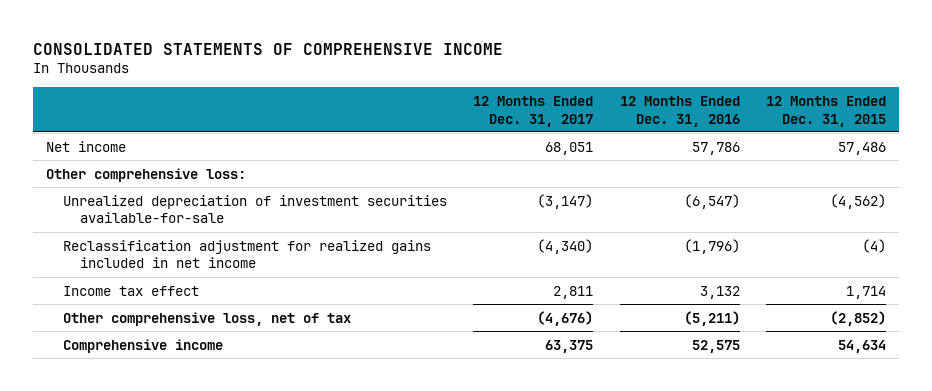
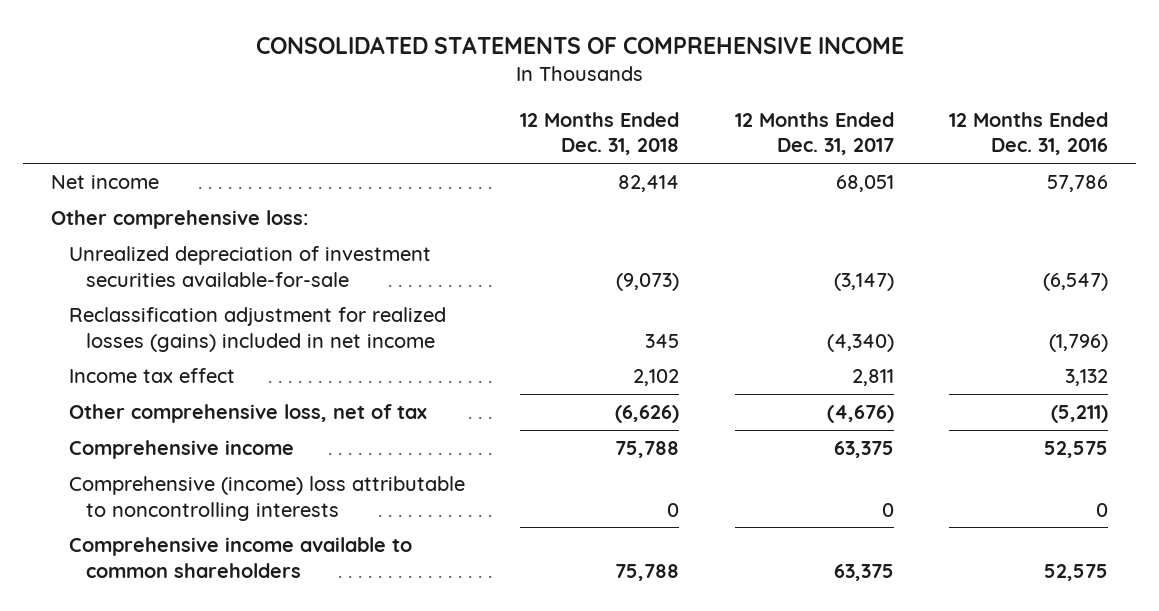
- | 12 Months Ended Dec. 31, 2017 | 12 Months Ended Dec. 31, 2016 | 12 Months Ended Dec. 31, 2015
+ | 12 Months Ended Dec. 31, 2018 | 12 Months Ended Dec. 31, 2017 | 12 Months Ended Dec. 31, 2016
- Reclassification adjustment for realized gains included in net income | (4,340) | (1,796) | (4)
+ Reclassification adjustment for realized losses (gains) included in net income | 345 | (4,340) | (1,796)
+ Comprehensive (income) loss attributable to noncontrolling interests | 0 | 0 | 0
+ Comprehensive income available to common shareholders | 75,788 | 63,375 | 52,575

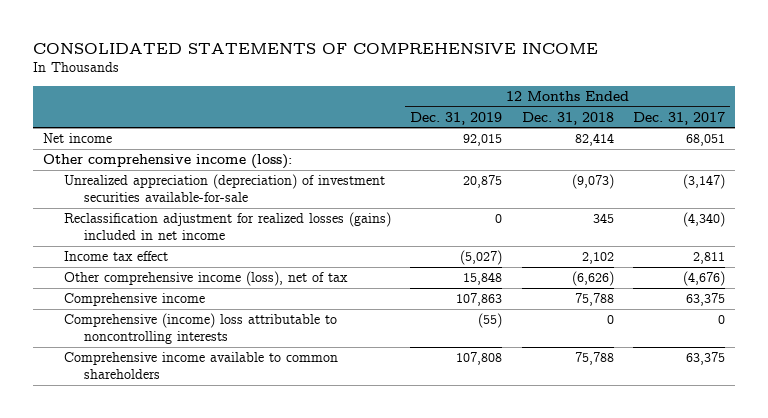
- | 12 Months Ended Dec. 31, 2018 | 12 Months Ended Dec. 31, 2017 | 12 Months Ended Dec. 31, 2016
+ | 12 Months Ended Dec. 31, 2019 | 12 Months Ended Dec. 31, 2018 | 12 Months Ended Dec. 31, 2017
- Other comprehensive loss:
- Unrealized depreciation of investment securities available-for-sale | (9,073) | (3,147) | (6,547)
+ Other comprehensive income (loss):
+ Unrealized appreciation (depreciation) of investment securities available-for-sale | 20,875 | (9,073) | (3,147)
- Other comprehensive loss, net of tax | (6,626) | (4,676) | (5,211)
+ Other comprehensive income (loss), net of tax | 15,848 | (6,626) | (4,676)

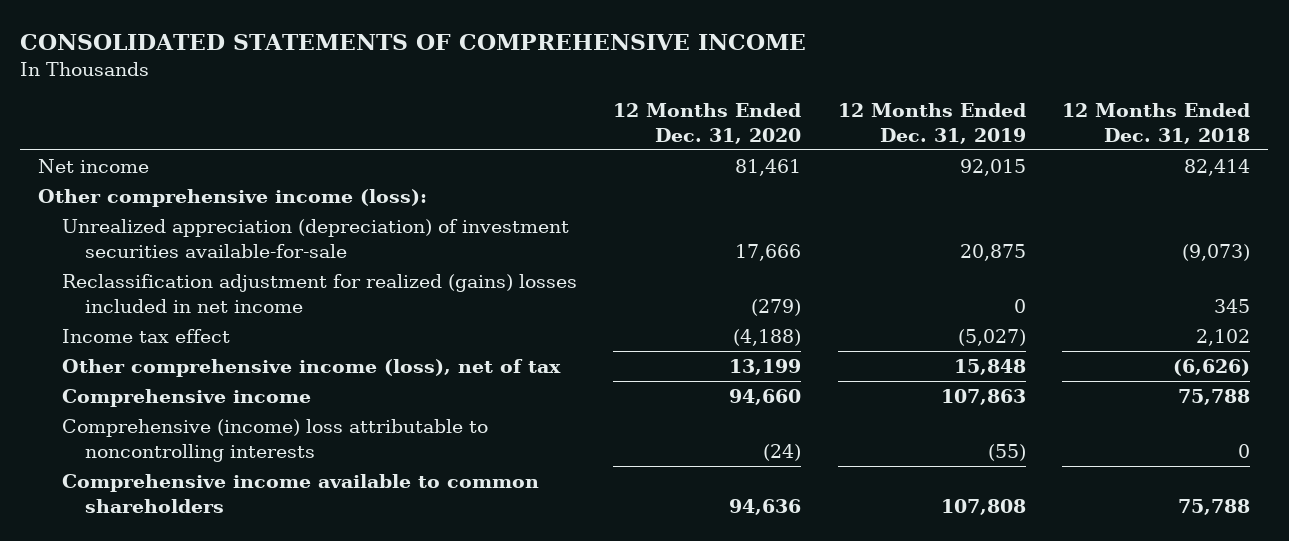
- | 12 Months Ended Dec. 31, 2019 | 12 Months Ended Dec. 31, 2018 | 12 Months Ended Dec. 31, 2017
+ | 12 Months Ended Dec. 31, 2020 | 12 Months Ended Dec. 31, 2019 | 12 Months Ended Dec. 31, 2018
- Reclassification adjustment for realized losses (gains) included in net income | 0 | 345 | (4,340)
+ Reclassification adjustment for realized (gains) losses included in net income | (279) | 0 | 345

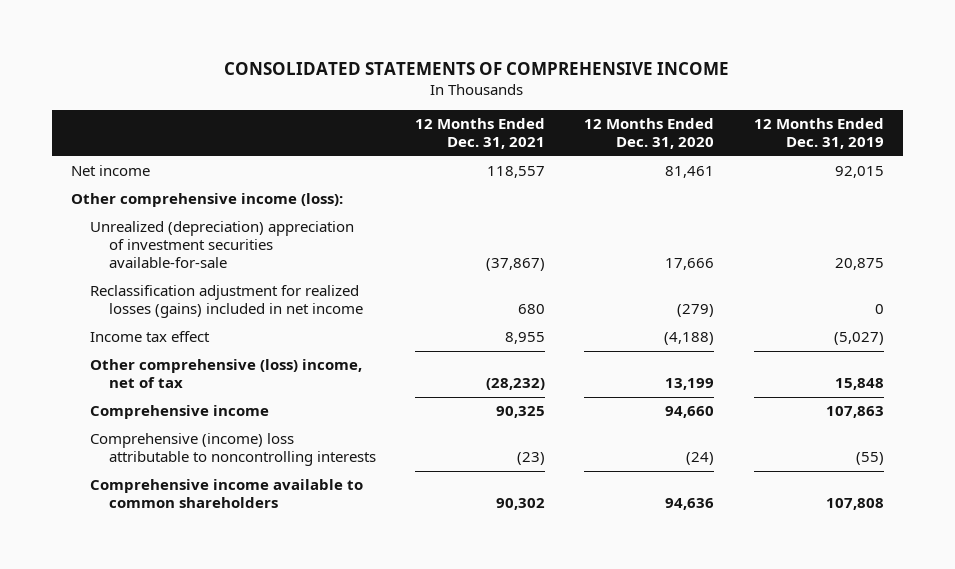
- | 12 Months Ended Dec. 31, 2020 | 12 Months Ended Dec. 31, 2019 | 12 Months Ended Dec. 31, 2018
+ | 12 Months Ended Dec. 31, 2021 | 12 Months Ended Dec. 31, 2020 | 12 Months Ended Dec. 31, 2019
- Unrealized appreciation (depreciation) of investment securities available-for-sale | 17,666 | 20,875 | (9,073)
- Reclassification adjustment for realized (gains) losses included in net income | (279) | 0 | 345
+ Unrealized (depreciation) appreciation of investment securities available-for-sale | (37,867) | 17,666 | 20,875
+ Reclassification adjustment for realized losses (gains) included in net income | 680 | (279) | 0
- Other comprehensive income (loss), net of tax | 13,199 | 15,848 | (6,626)
+ Other comprehensive (loss) income, net of tax | (28,232) | 13,199 | 15,848

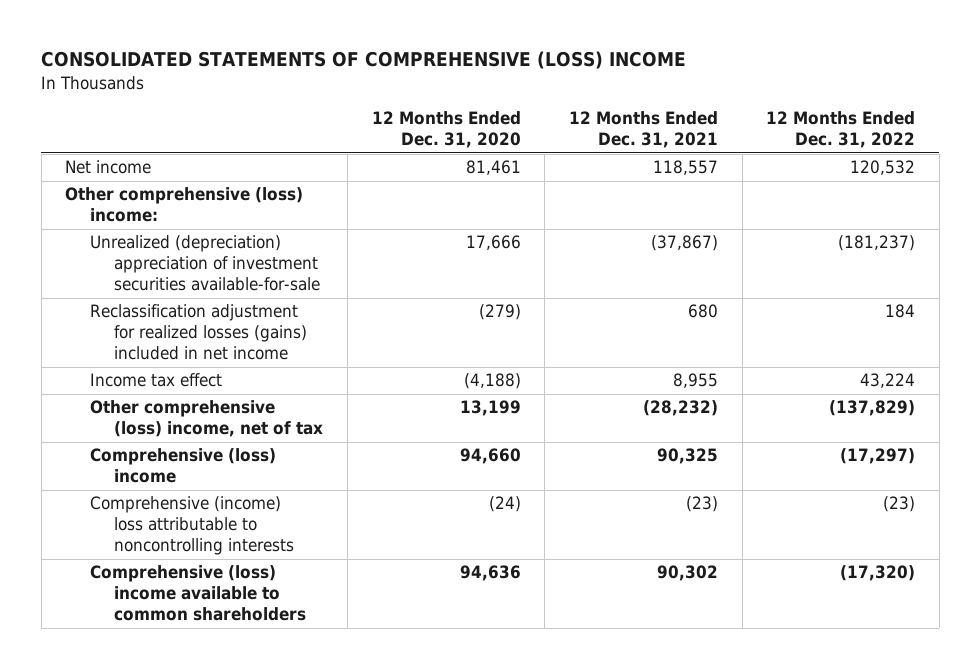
- CONSOLIDATED STATEMENTS OF COMPREHENSIVE INCOME
+ CONSOLIDATED STATEMENTS OF COMPREHENSIVE (LOSS) INCOME
- | 12 Months Ended Dec. 31, 2021 | 12 Months Ended Dec. 31, 2020 | 12 Months Ended Dec. 31, 2019
+ | 12 Months Ended Dec. 31, 2020 | 12 Months Ended Dec. 31, 2021 | 12 Months Ended Dec. 31, 2022
- Other comprehensive income (loss):
+ Other comprehensive (loss) income:
- Comprehensive income | 90,325 | 94,660 | 107,863
+ Comprehensive (loss) income | 94,660 | 90,325 | (17,297)
- Comprehensive income available to common shareholders | 90,302 | 94,636 | 107,808
+ Comprehensive (loss) income available to common shareholders | 94,636 | 90,302 | (17,320)

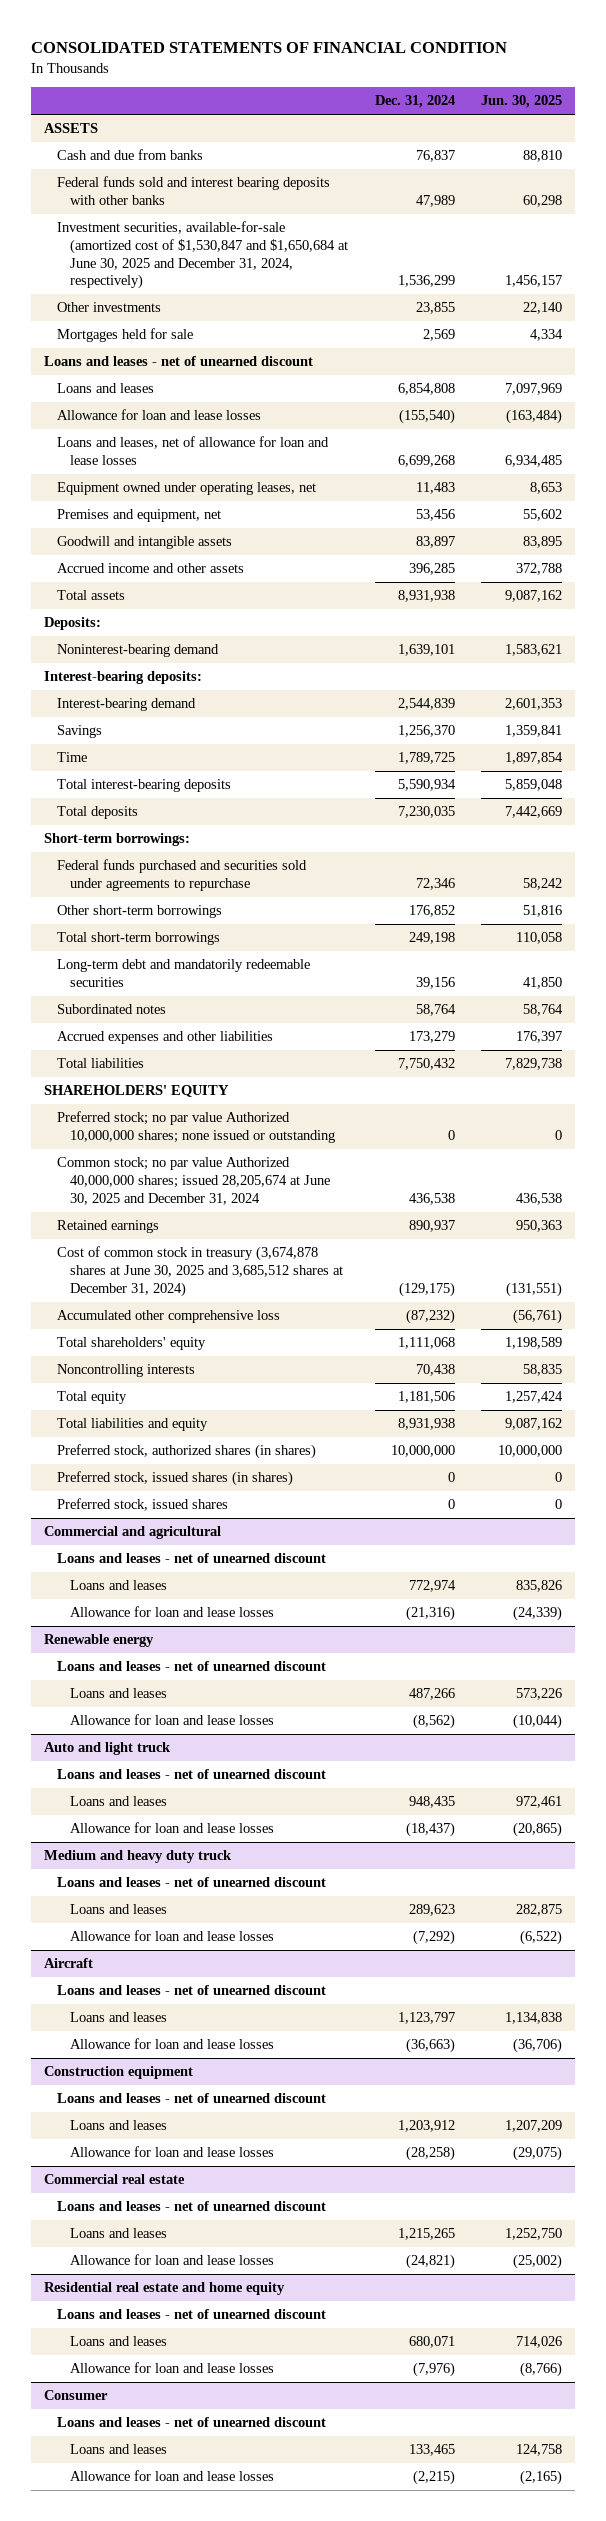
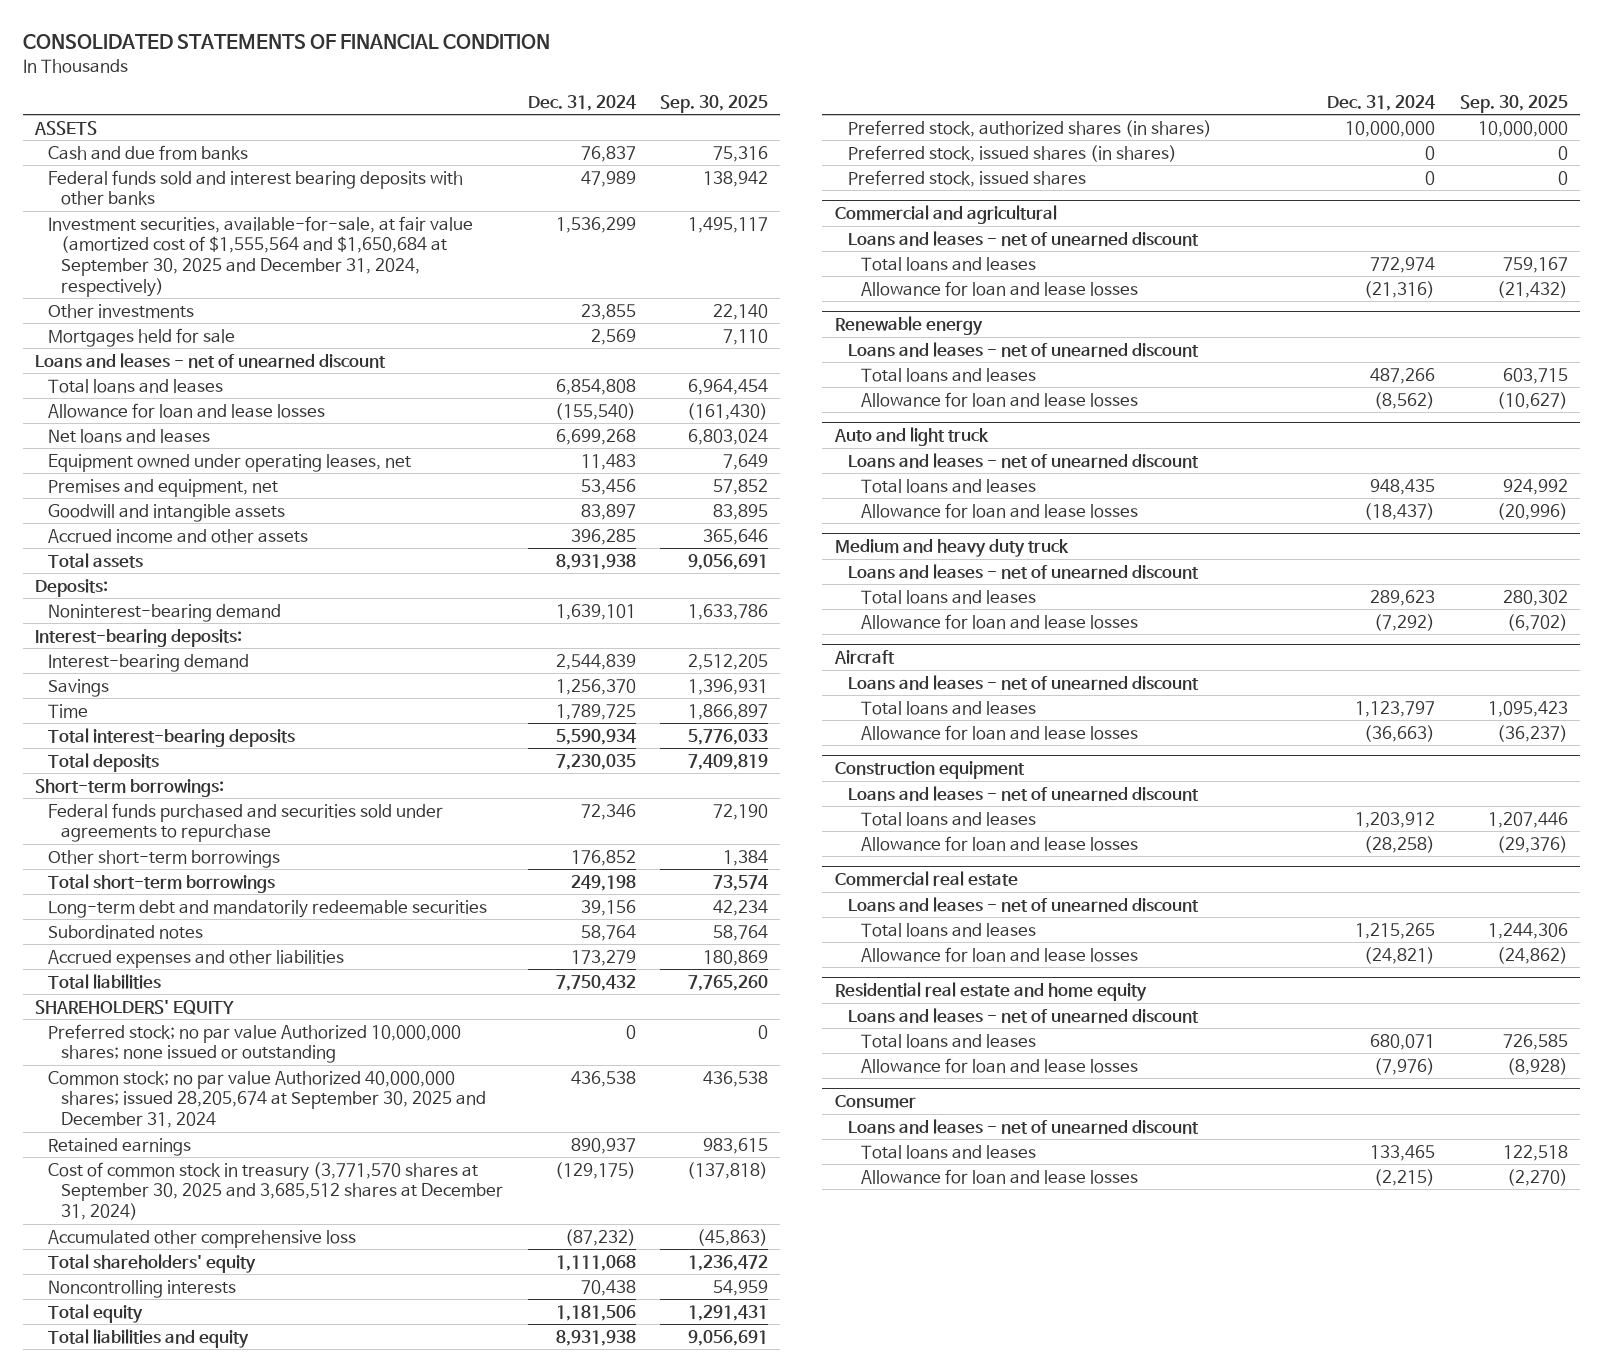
- | Dec. 31, 2024 | Jun. 30, 2025
+ | Dec. 31, 2024 | Sep. 30, 2025
- Investment securities, available-for-sale (amortized cost of $1,530,847 and $1,650,684 at June 30, 2025 and December 31, 2024, respectively) | 1,536,299 | 1,456,157
+ Investment securities, available-for-sale, at fair value (amortized cost of $1,555,564 and $1,650,684 at September 30, 2025 and December 31, 2024, respectively) | 1,536,299 | 1,495,117
- Loans and leases | 6,854,808 | 7,097,969
+ Total loans and leases | 6,854,808 | 6,964,454
- Loans and leases, net of allowance for loan and lease losses | 6,699,268 | 6,934,485
+ Net loans and leases | 6,699,268 | 6,803,024
- Common stock; no par value Authorized 40,000,000 shares; issued 28,205,674 at June 30, 2025 and December 31, 2024 | 436,538 | 436,538
+ Common stock; no par value Authorized 40,000,000 shares; issued 28,205,674 at September 30, 2025 and December 31, 2024 | 436,538 | 436,538
- Cost of common stock in treasury (3,674,878 shares at June 30, 2025 and 3,685,512 shares at December 31, 2024) | (129,175) | (131,551)
+ Cost of common stock in treasury (3,771,570 shares at September 30, 2025 and 3,685,512 shares at December 31, 2024) | (129,175) | (137,818)
@ Commercial and agricultural
- Loans and leases | 772,974 | 835,826
+ Total loans and leases | 772,974 | 759,167
@ Renewable energy
- Loans and leases | 487,266 | 573,226
+ Total loans and leases | 487,266 | 603,715
@ Auto and light truck
- Loans and leases | 948,435 | 972,461
+ Total loans and leases | 948,435 | 924,992
@ Medium and heavy duty truck
- Loans and leases | 289,623 | 282,875
+ Total loans and leases | 289,623 | 280,302
@ Aircraft
- Loans and leases | 1,123,797 | 1,134,838
+ Total loans and leases | 1,123,797 | 1,095,423
@ Construction equipment
- Loans and leases | 1,203,912 | 1,207,209
+ Total loans and leases | 1,203,912 | 1,207,446
@ Commercial real estate
- Loans and leases | 1,215,265 | 1,252,750
+ Total loans and leases | 1,215,265 | 1,244,306
@ Residential real estate and home equity
- Loans and leases | 680,071 | 714,026
+ Total loans and leases | 680,071 | 726,585
@ Consumer
- Loans and leases | 133,465 | 124,758
+ Total loans and leases | 133,465 | 122,518

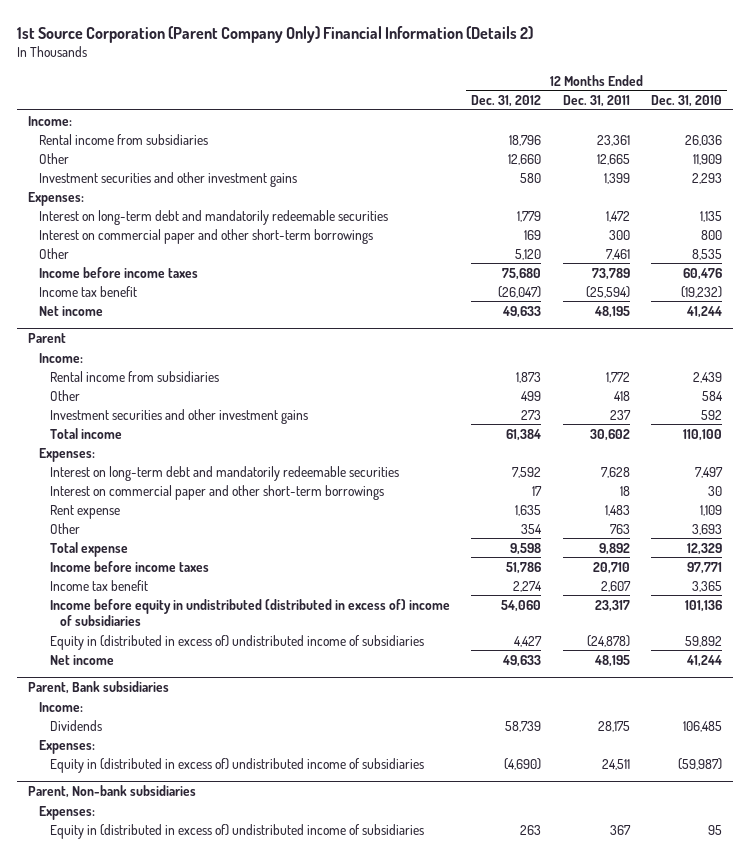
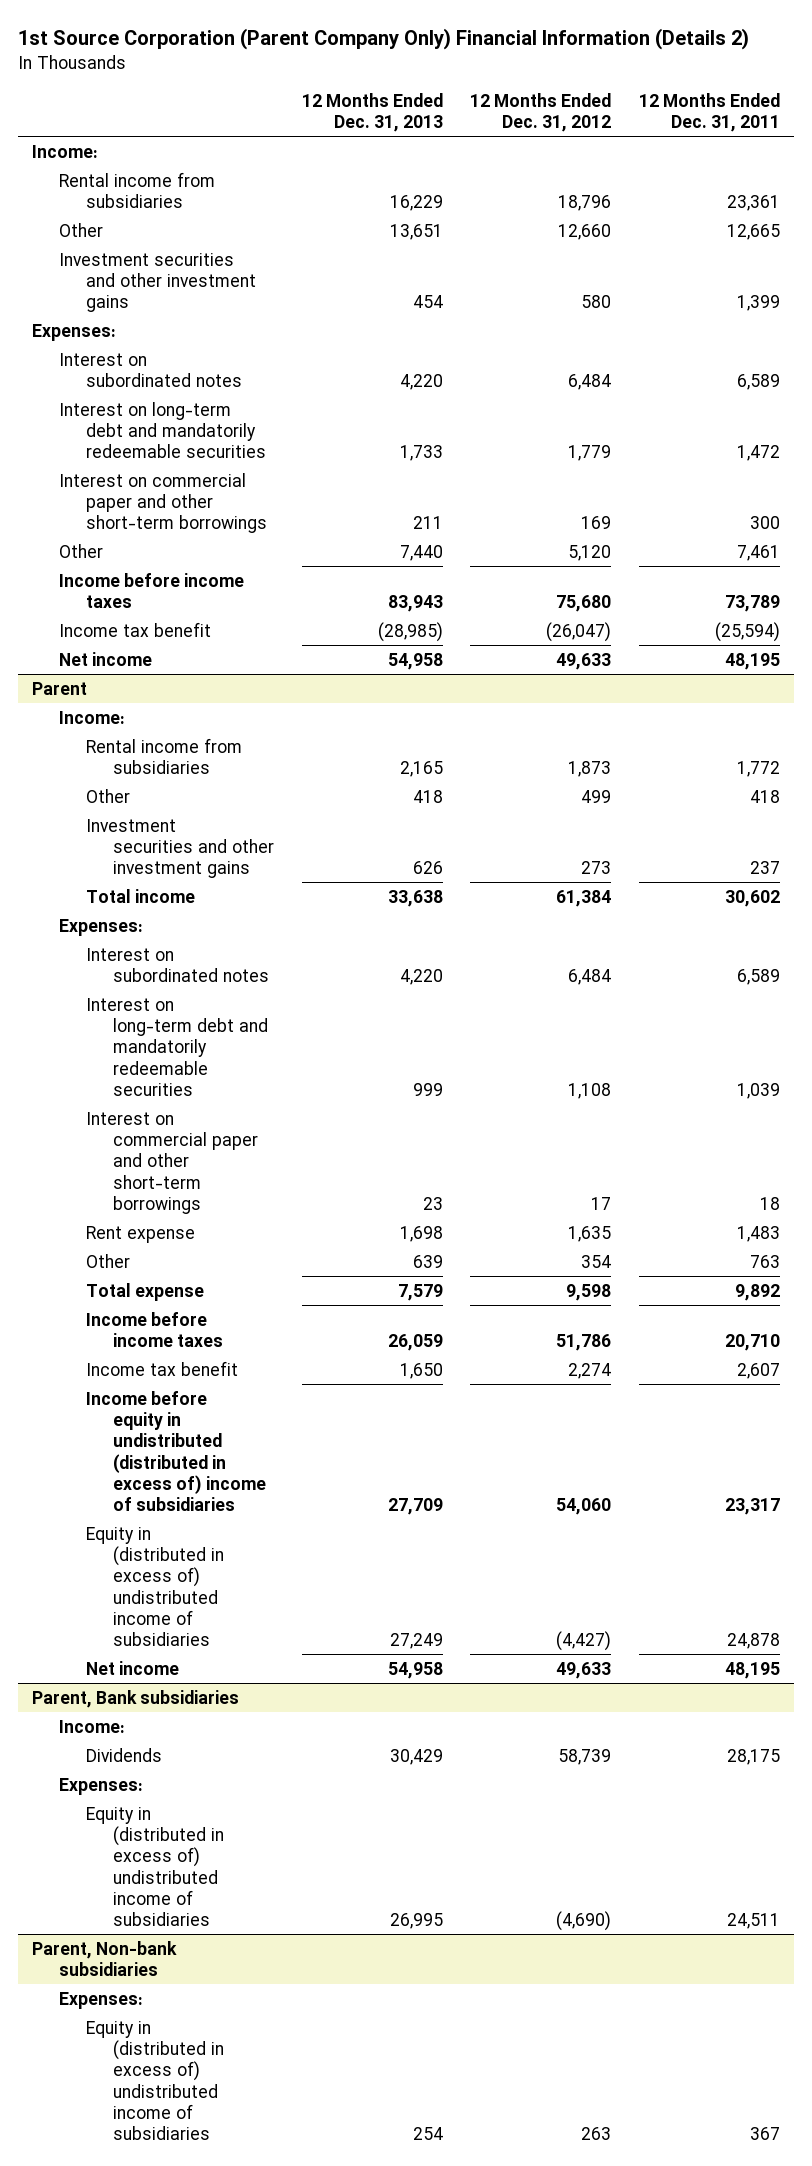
- | 12 Months Ended Dec. 31, 2012 | 12 Months Ended Dec. 31, 2011 | 12 Months Ended Dec. 31, 2010
+ | 12 Months Ended Dec. 31, 2013 | 12 Months Ended Dec. 31, 2012 | 12 Months Ended Dec. 31, 2011
+ Interest on subordinated notes | 4,220 | 6,484 | 6,589
@ Parent
- Interest on long-term debt and mandatorily redeemable securities | 7,592 | 7,628 | 7,497
+ Interest on subordinated notes | 4,220 | 6,484 | 6,589
+ Interest on long-term debt and mandatorily redeemable securities | 999 | 1,108 | 1,039
- Equity in (distributed in excess of) undistributed income of subsidiaries | 4,427 | (24,878) | 59,892
+ Equity in (distributed in excess of) undistributed income of subsidiaries | 27,249 | (4,427) | 24,878

